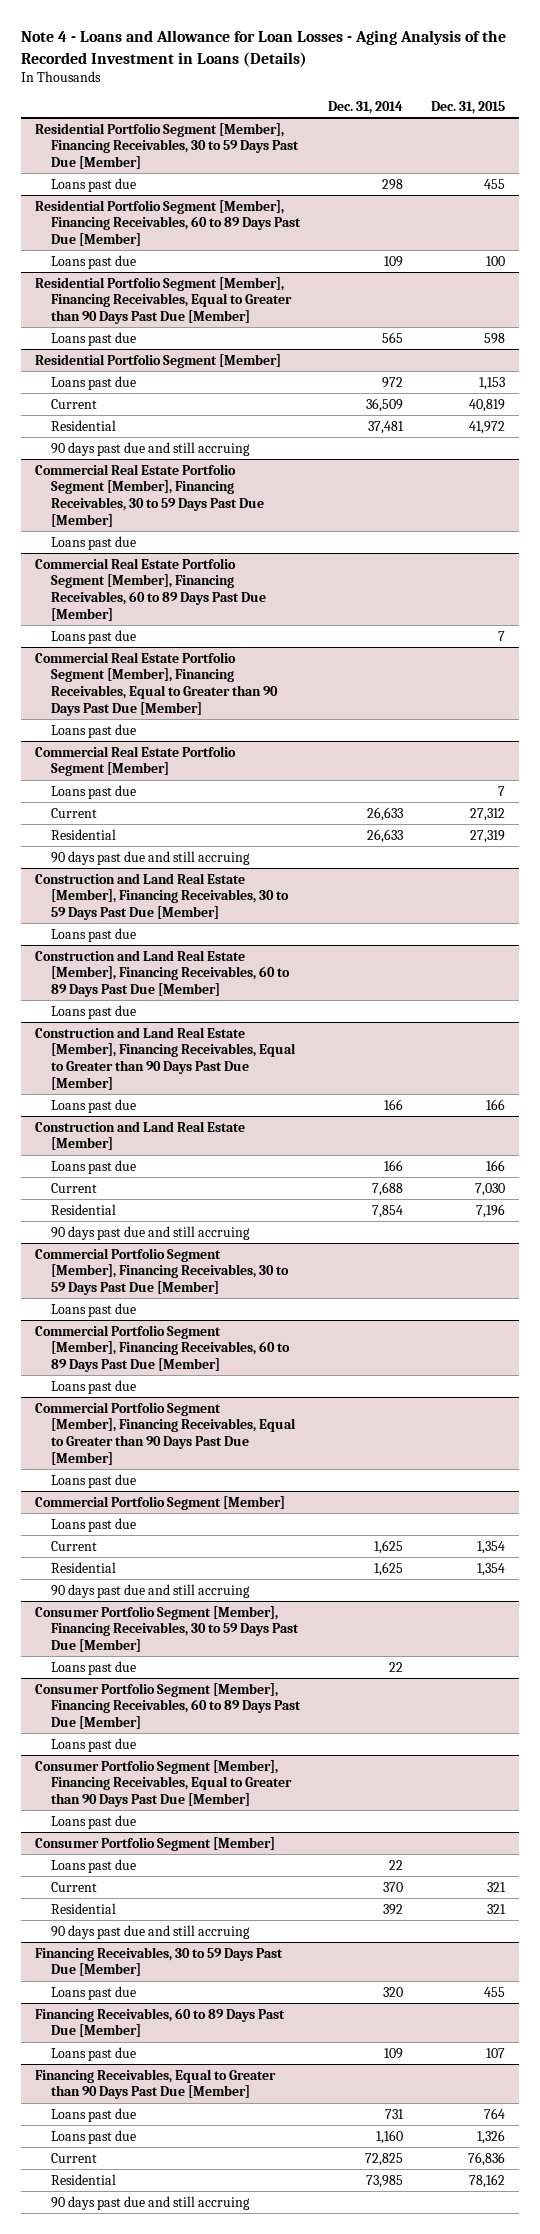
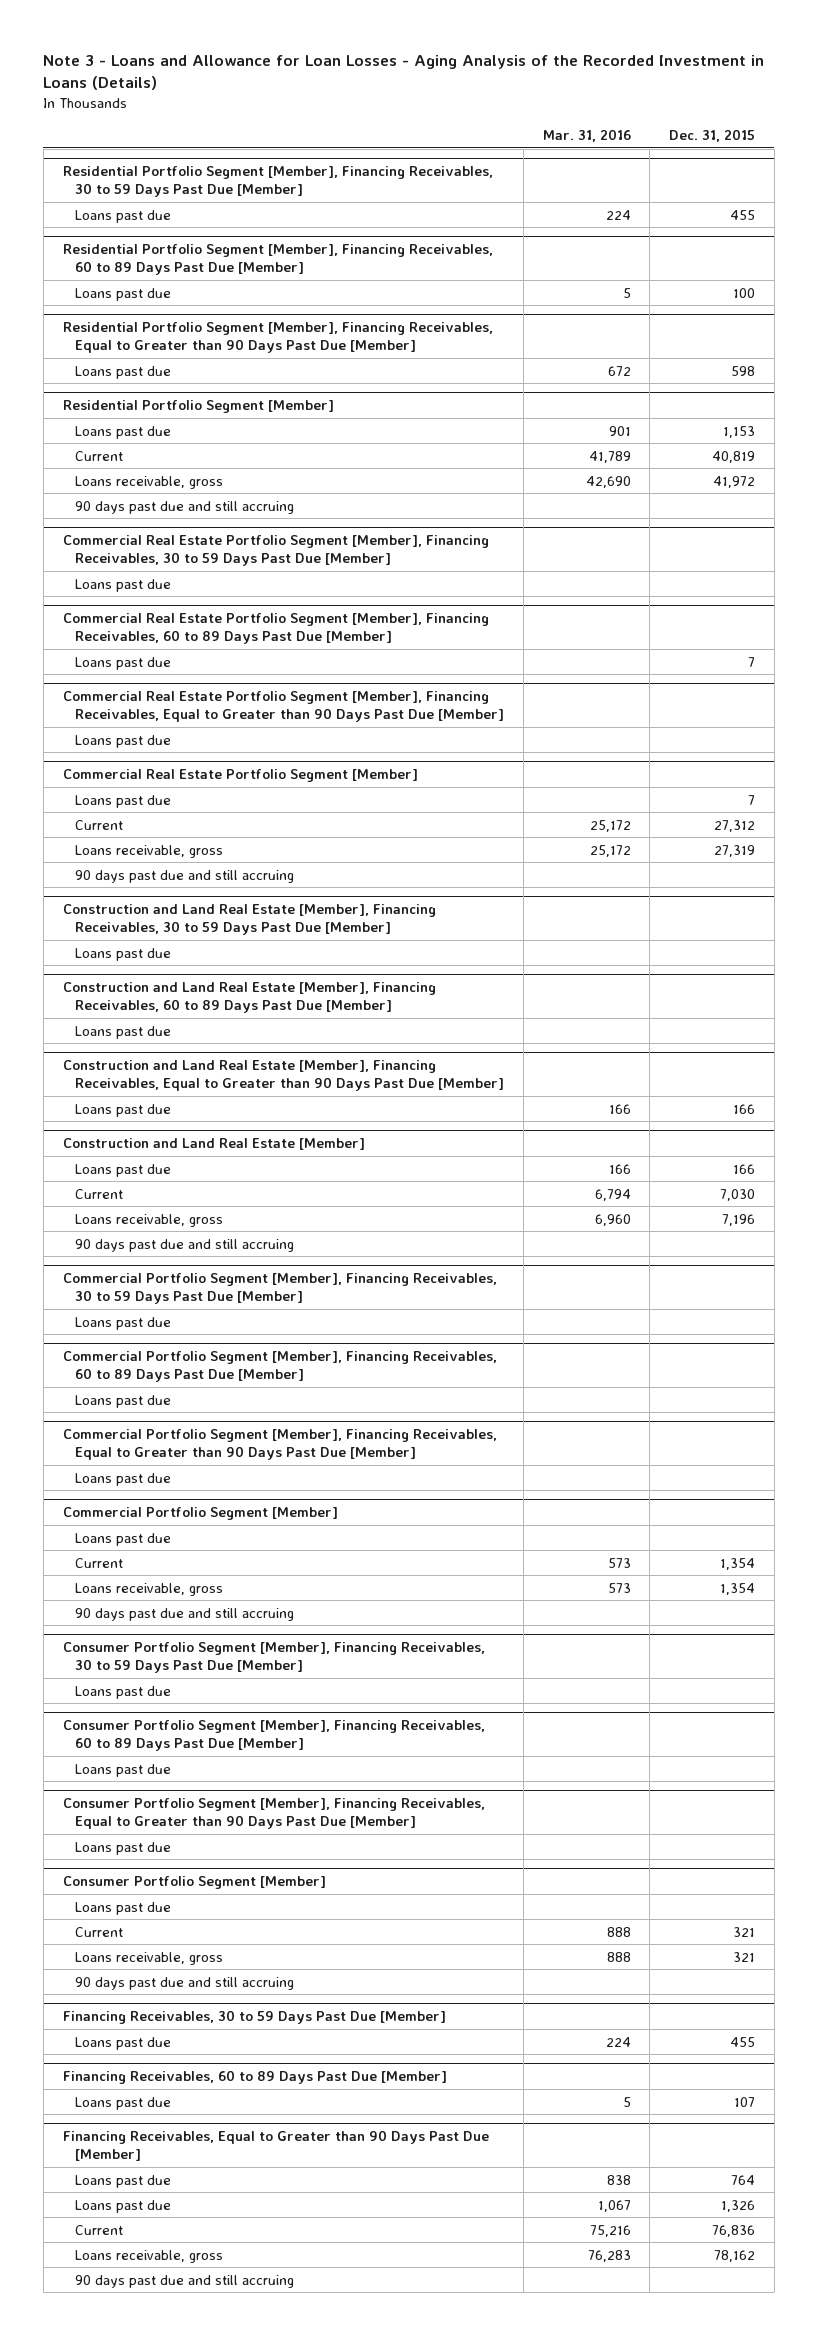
- Note 4 - Loans and Allowance for Loan Losses - Aging Analysis of the Recorded Investment in Loans (Details)
+ Note 3 - Loans and Allowance for Loan Losses - Aging Analysis of the Recorded Investment in Loans (Details)
- | Dec. 31, 2014 | Dec. 31, 2015
+ | Mar. 31, 2016 | Dec. 31, 2015
@ Residential Portfolio Segment [Member]
- Residential | 37,481 | 41,972
+ Loans receivable, gross | 42,690 | 41,972
@ Commercial Real Estate Portfolio Segment [Member]
- Residential | 26,633 | 27,319
+ Loans receivable, gross | 25,172 | 27,319
@ Construction and Land Real Estate [Member]
- Residential | 7,854 | 7,196
+ Loans receivable, gross | 6,960 | 7,196
@ Commercial Portfolio Segment [Member]
- Residential | 1,625 | 1,354
+ Loans receivable, gross | 573 | 1,354
@ Consumer Portfolio Segment [Member]
- Residential | 392 | 321
+ Loans receivable, gross | 888 | 321
@ Financing Receivables, Equal to Greater than 90 Days Past Due [Member]
- Residential | 73,985 | 78,162
+ Loans receivable, gross | 76,283 | 78,162

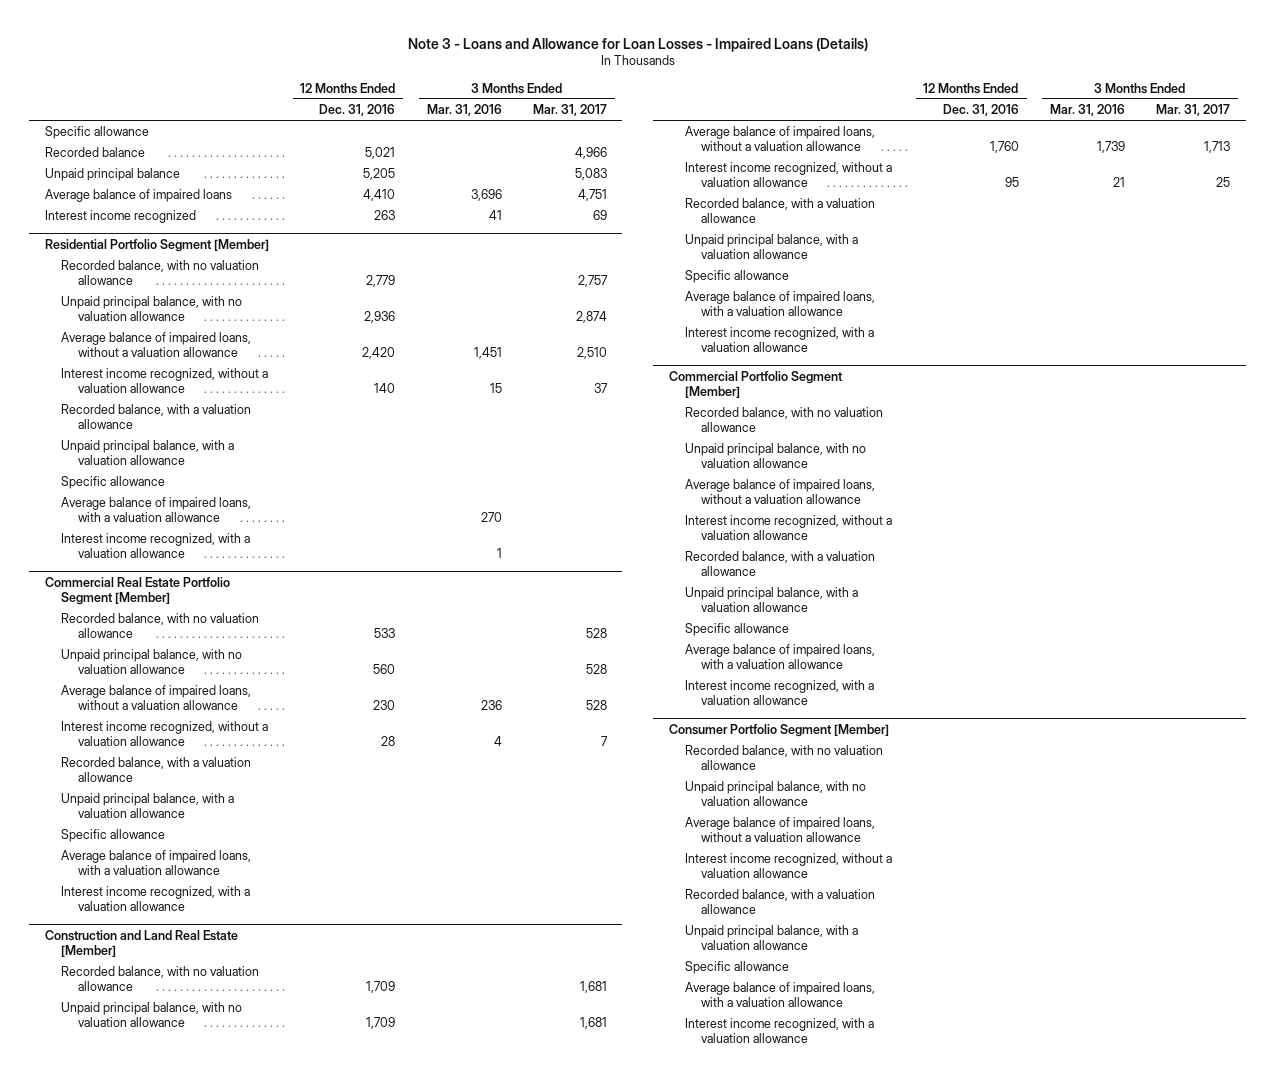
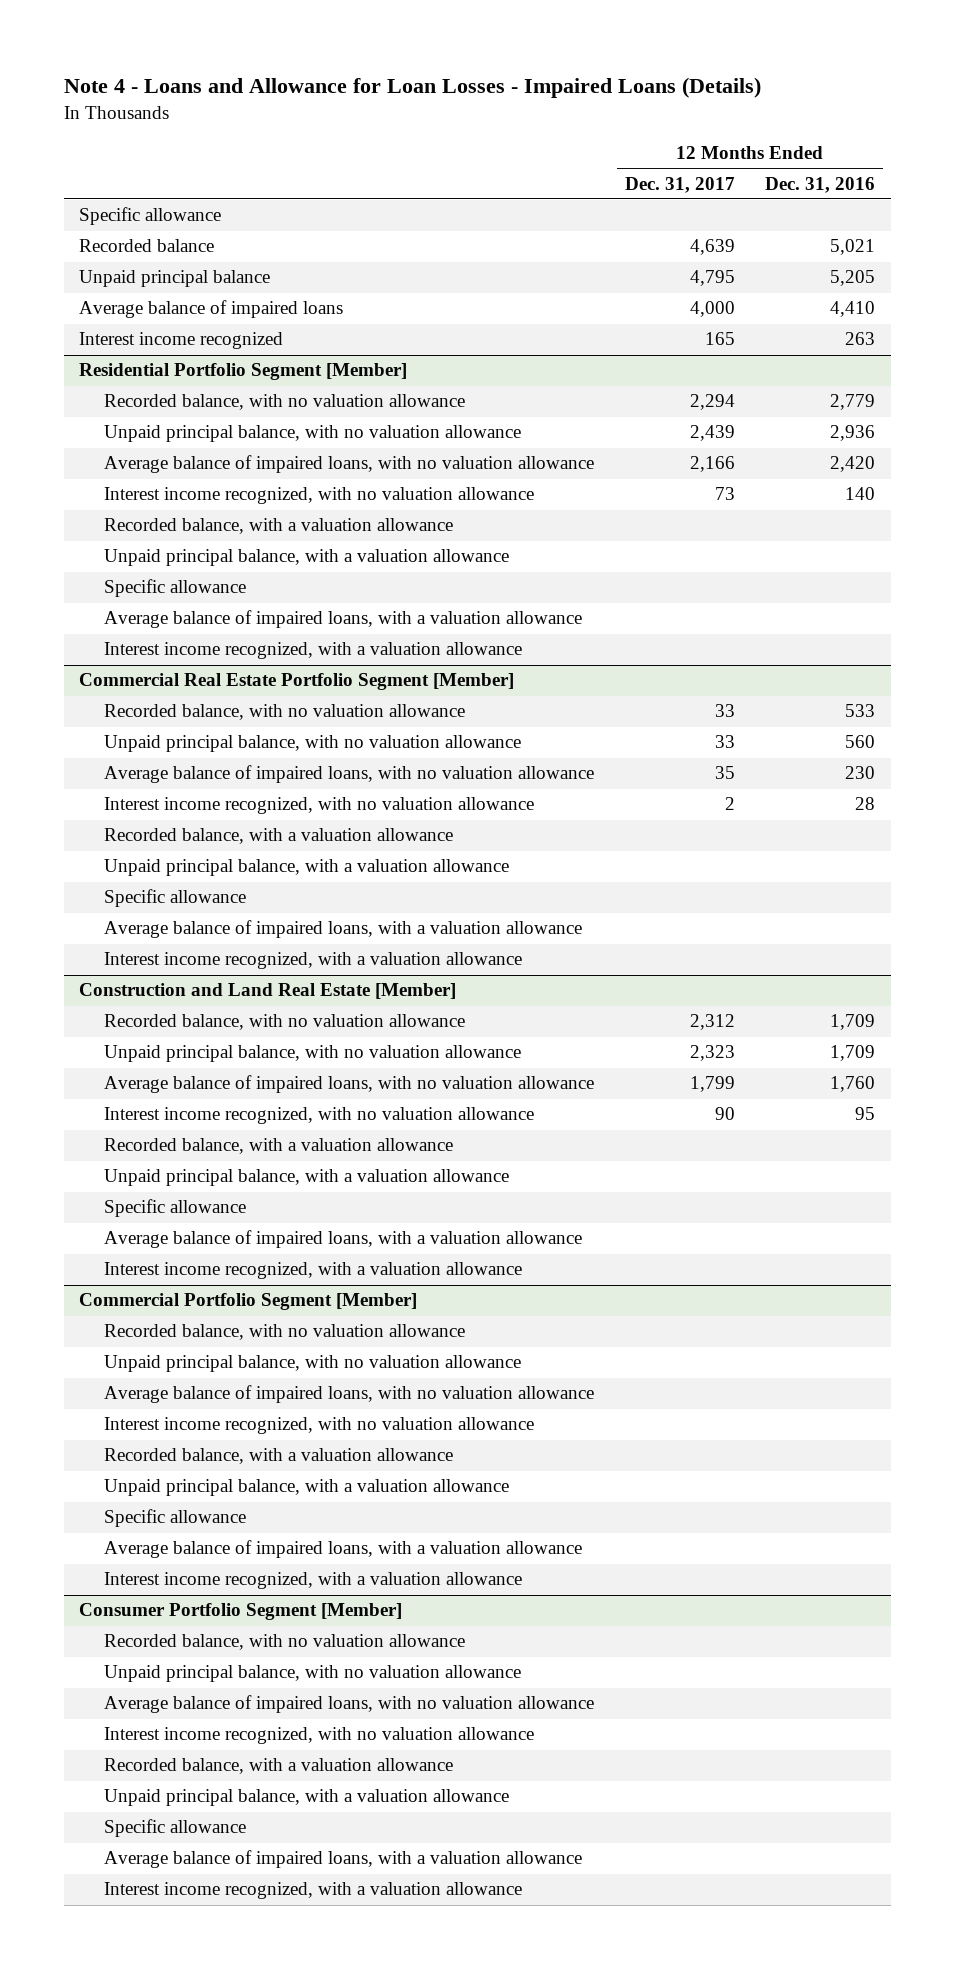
- Note 3 - Loans and Allowance for Loan Losses - Impaired Loans (Details)
+ Note 4 - Loans and Allowance for Loan Losses - Impaired Loans (Details)
- | 12 Months Ended Dec. 31, 2016 | 3 Months Ended Mar. 31, 2016 | 3 Months Ended Mar. 31, 2017
+ | 12 Months Ended Dec. 31, 2017 | 12 Months Ended Dec. 31, 2016
@ Residential Portfolio Segment [Member]
- Average balance of impaired loans, without a valuation allowance | 2,420 | 1,451 | 2,510
- Interest income recognized, without a valuation allowance | 140 | 15 | 37
+ Average balance of impaired loans, with no valuation allowance | 2,166 | 2,420
+ Interest income recognized, with no valuation allowance | 73 | 140
@ Commercial Real Estate Portfolio Segment [Member]
- Average balance of impaired loans, without a valuation allowance | 230 | 236 | 528
- Interest income recognized, without a valuation allowance | 28 | 4 | 7
+ Average balance of impaired loans, with no valuation allowance | 35 | 230
+ Interest income recognized, with no valuation allowance | 2 | 28
@ Construction and Land Real Estate [Member]
- Average balance of impaired loans, without a valuation allowance | 1,760 | 1,739 | 1,713
- Interest income recognized, without a valuation allowance | 95 | 21 | 25
+ Average balance of impaired loans, with no valuation allowance | 1,799 | 1,760
+ Interest income recognized, with no valuation allowance | 90 | 95
@ Commercial Portfolio Segment [Member]
- Average balance of impaired loans, without a valuation allowance
- Interest income recognized, without a valuation allowance
+ Average balance of impaired loans, with no valuation allowance
+ Interest income recognized, with no valuation allowance
@ Consumer Portfolio Segment [Member]
- Average balance of impaired loans, without a valuation allowance
- Interest income recognized, without a valuation allowance
+ Average balance of impaired loans, with no valuation allowance
+ Interest income recognized, with no valuation allowance

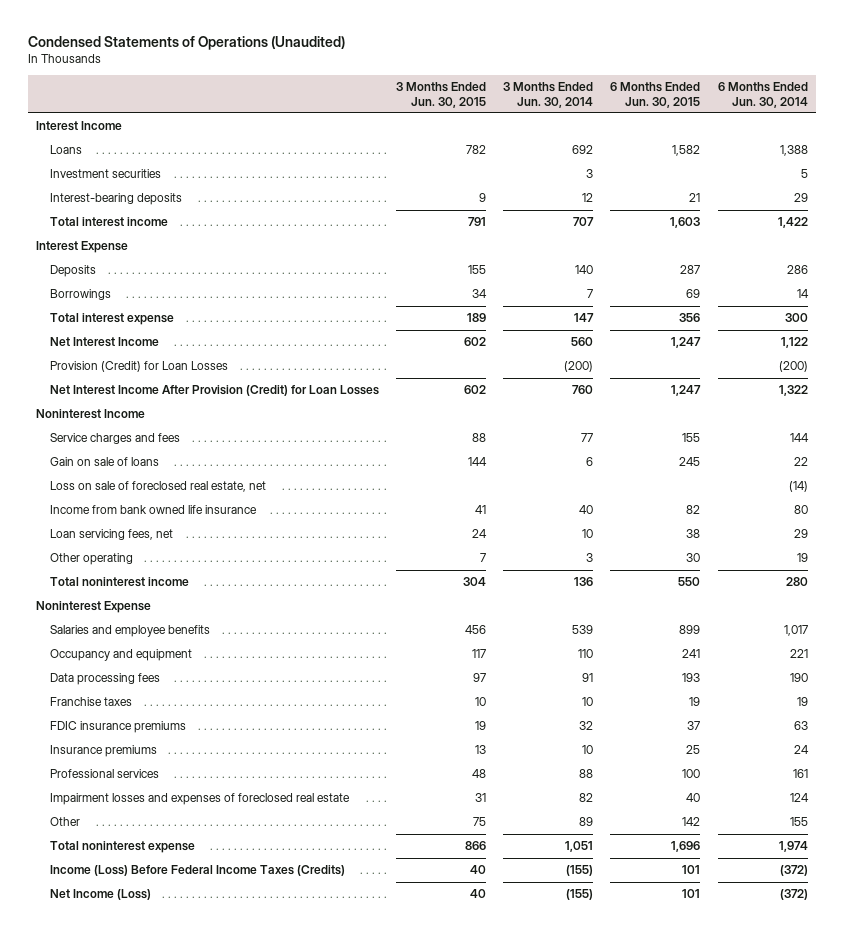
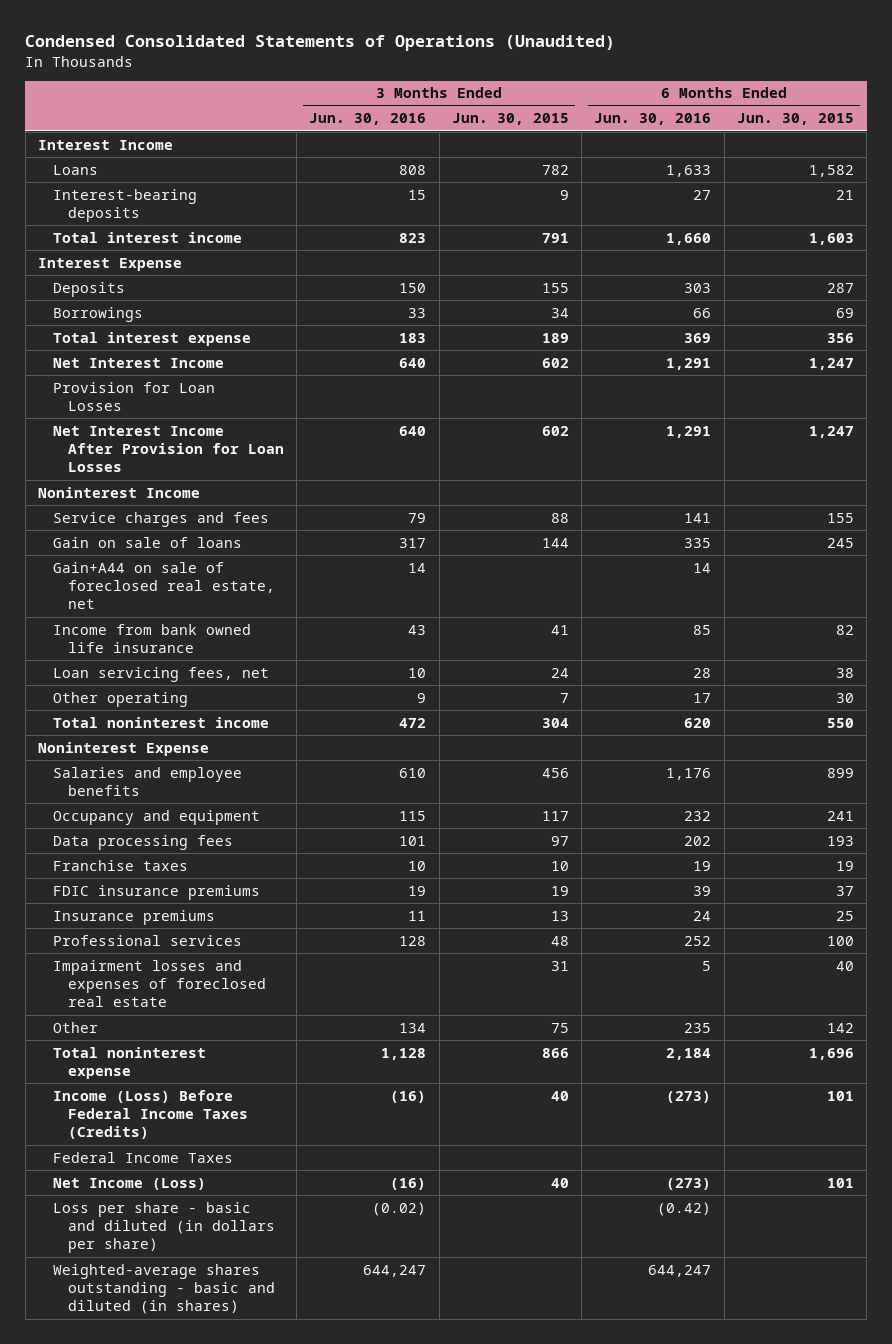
- Condensed Statements of Operations (Unaudited)
+ Condensed Consolidated Statements of Operations (Unaudited)
- | 3 Months Ended Jun. 30, 2015 | 3 Months Ended Jun. 30, 2014 | 6 Months Ended Jun. 30, 2015 | 6 Months Ended Jun. 30, 2014
+ | 3 Months Ended Jun. 30, 2016 | 3 Months Ended Jun. 30, 2015 | 6 Months Ended Jun. 30, 2016 | 6 Months Ended Jun. 30, 2015
- Investment securities | | 3 | | 5
- Provision (Credit) for Loan Losses | | (200) | | (200)
- Net Interest Income After Provision (Credit) for Loan Losses | 602 | 760 | 1,247 | 1,322
+ Provision for Loan Losses
+ Net Interest Income After Provision for Loan Losses | 640 | 602 | 1,291 | 1,247
- Loss on sale of foreclosed real estate, net | | | | (14)
+ Gain+A44 on sale of foreclosed real estate, net | 14 | | 14 |
+ Federal Income Taxes
+ Loss per share - basic and diluted (in dollars per share) | (0.02) | | (0.42) |
+ Weighted-average shares outstanding - basic and diluted (in shares) | 644,247 | | 644,247 |

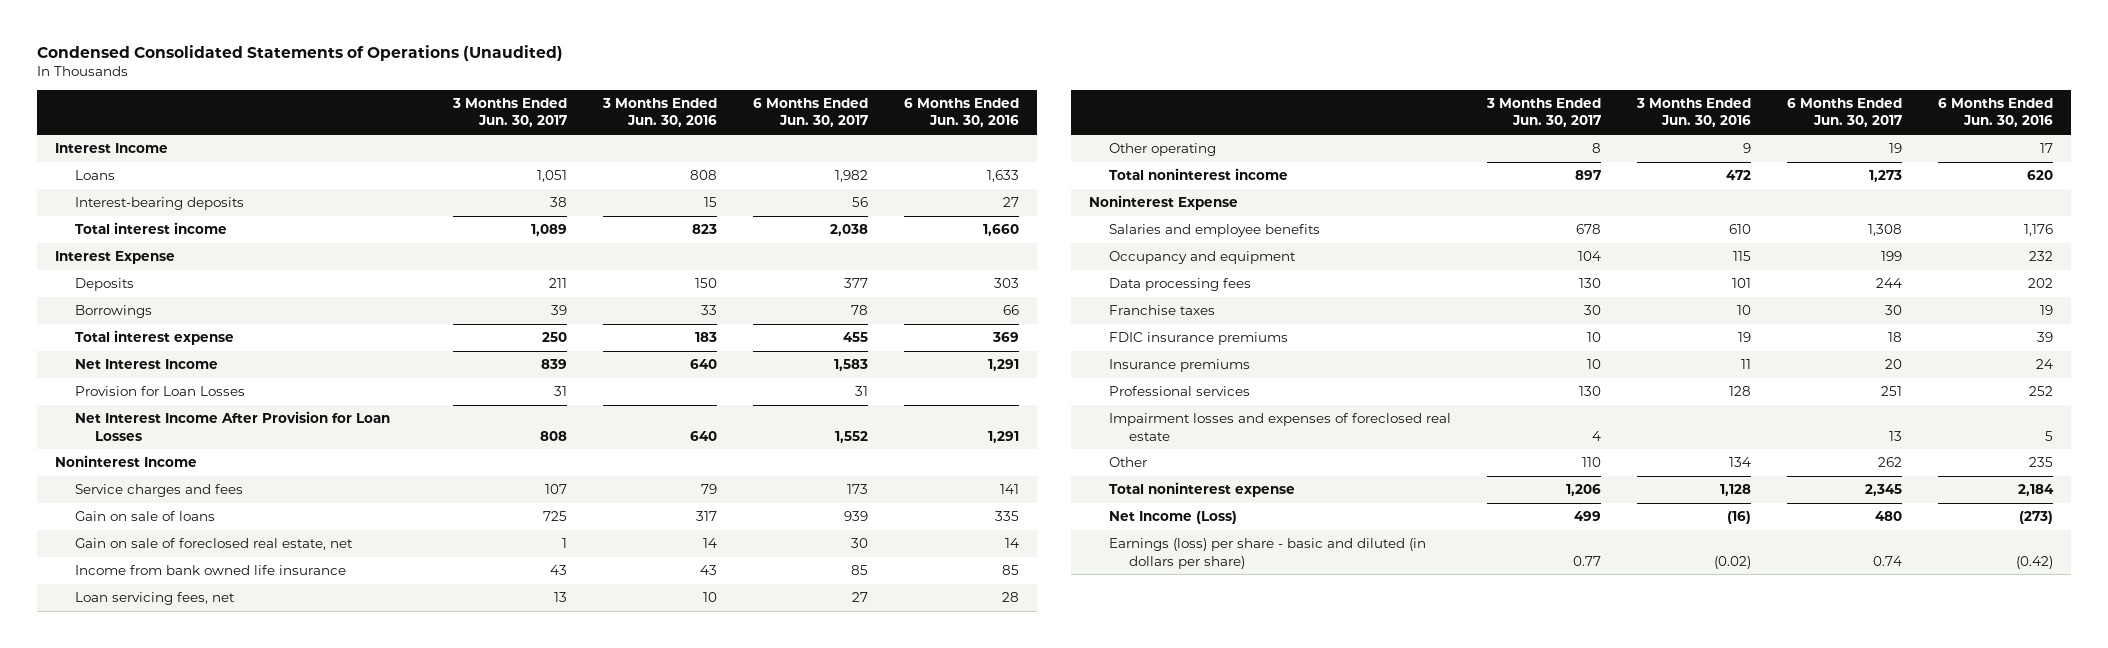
- | 3 Months Ended Jun. 30, 2016 | 3 Months Ended Jun. 30, 2015 | 6 Months Ended Jun. 30, 2016 | 6 Months Ended Jun. 30, 2015
+ | 3 Months Ended Jun. 30, 2017 | 3 Months Ended Jun. 30, 2016 | 6 Months Ended Jun. 30, 2017 | 6 Months Ended Jun. 30, 2016
- Gain+A44 on sale of foreclosed real estate, net | 14 | | 14 |
+ Gain on sale of foreclosed real estate, net | 1 | 14 | 30 | 14
- Income (Loss) Before Federal Income Taxes (Credits) | (16) | 40 | (273) | 101
- Federal Income Taxes
- Loss per share - basic and diluted (in dollars per share) | (0.02) | | (0.42) |
- Weighted-average shares outstanding - basic and diluted (in shares) | 644,247 | | 644,247 |
+ Earnings (loss) per share - basic and diluted (in dollars per share) | 0.77 | (0.02) | 0.74 | (0.42)

